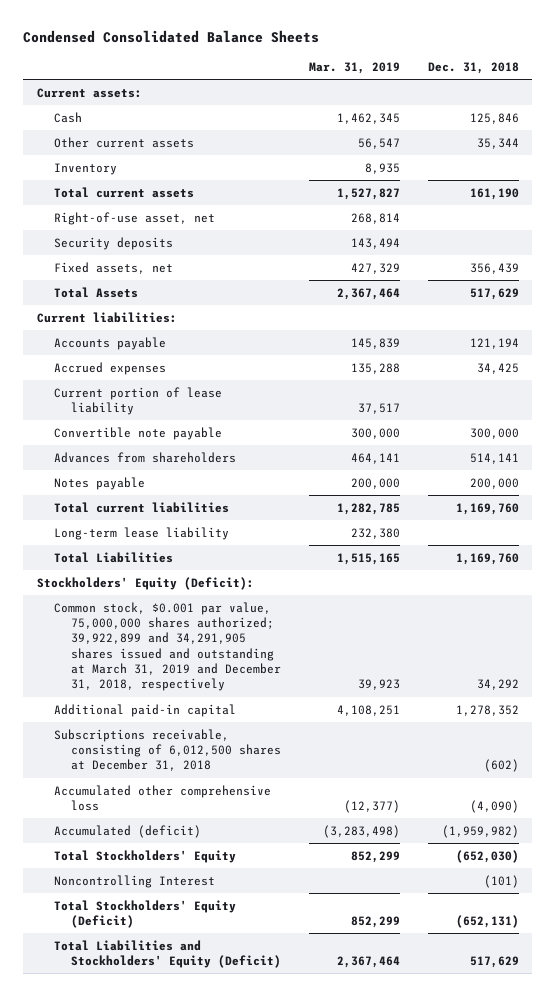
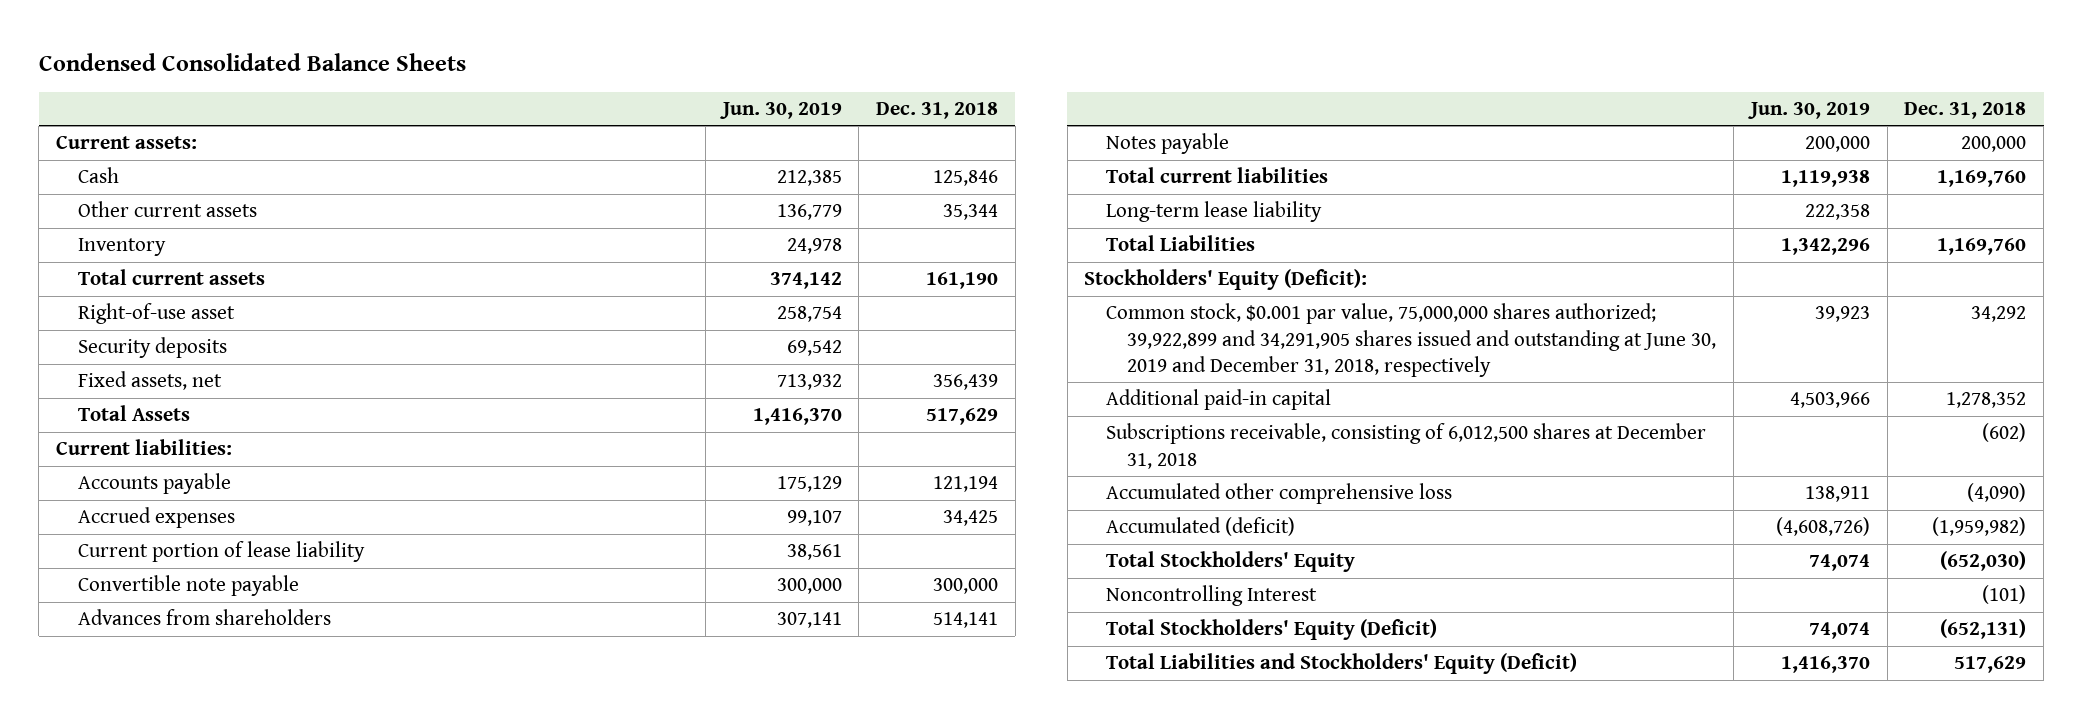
- | Mar. 31, 2019 | Dec. 31, 2018
+ | Jun. 30, 2019 | Dec. 31, 2018
- Right-of-use asset, net | 268,814 |
+ Right-of-use asset | 258,754 |
- Common stock, $0.001 par value, 75,000,000 shares authorized; 39,922,899 and 34,291,905 shares issued and outstanding at March 31, 2019 and December 31, 2018, respectively | 39,923 | 34,292
+ Common stock, $0.001 par value, 75,000,000 shares authorized; 39,922,899 and 34,291,905 shares issued and outstanding at June 30, 2019 and December 31, 2018, respectively | 39,923 | 34,292

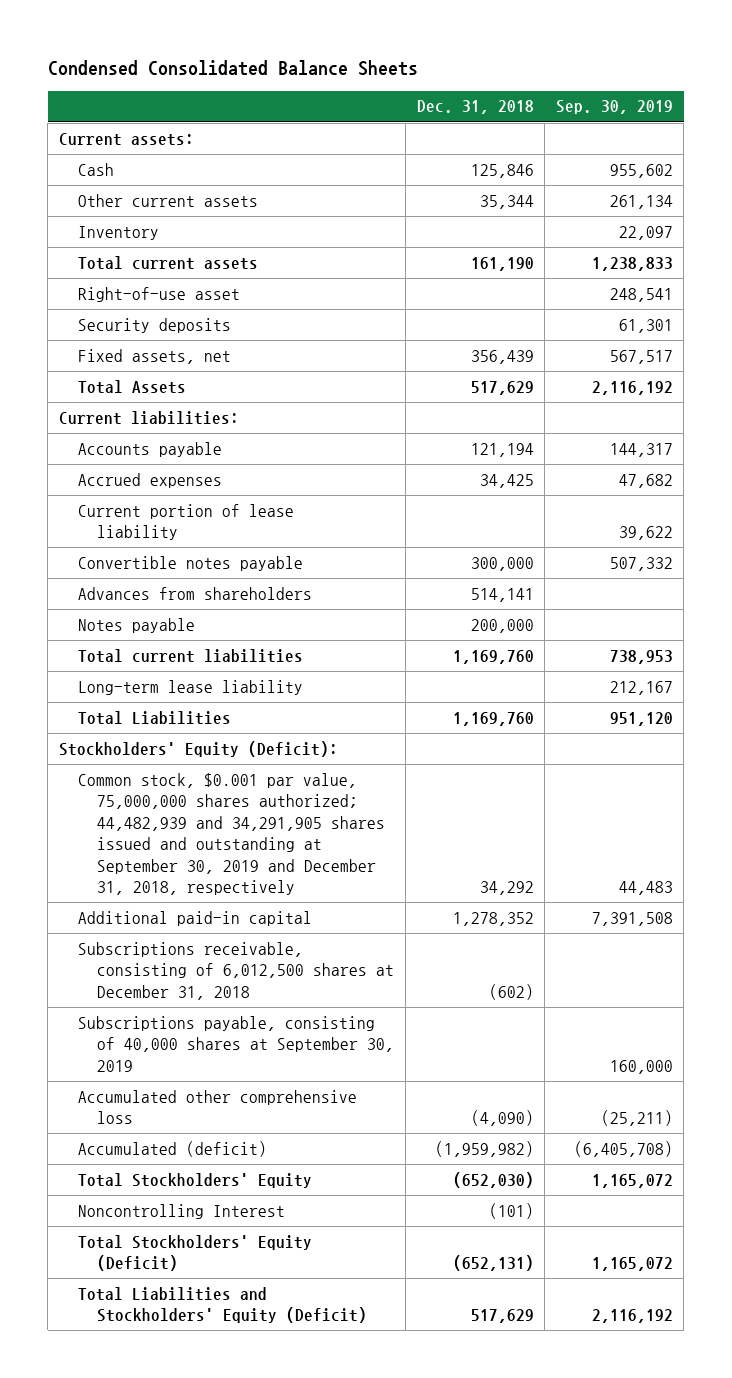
- | Jun. 30, 2019 | Dec. 31, 2018
+ | Dec. 31, 2018 | Sep. 30, 2019
- Convertible note payable | 300,000 | 300,000
+ Convertible notes payable | 300,000 | 507,332
- Common stock, $0.001 par value, 75,000,000 shares authorized; 39,922,899 and 34,291,905 shares issued and outstanding at June 30, 2019 and December 31, 2018, respectively | 39,923 | 34,292
+ Common stock, $0.001 par value, 75,000,000 shares authorized; 44,482,939 and 34,291,905 shares issued and outstanding at September 30, 2019 and December 31, 2018, respectively | 34,292 | 44,483
+ Subscriptions payable, consisting of 40,000 shares at September 30, 2019 | | 160,000

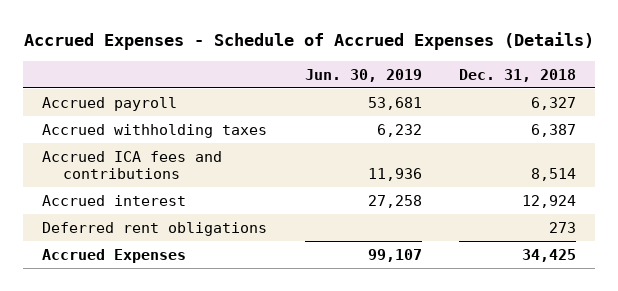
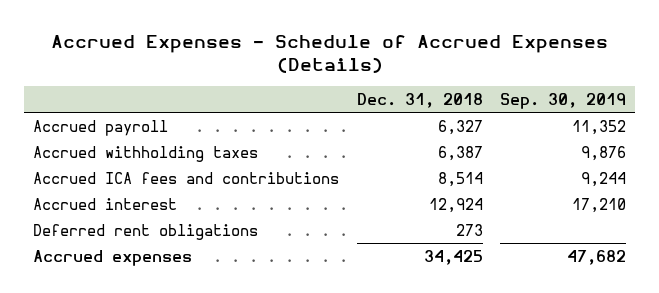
- | Jun. 30, 2019 | Dec. 31, 2018
+ | Dec. 31, 2018 | Sep. 30, 2019
- Accrued Expenses | 99,107 | 34,425
+ Accrued expenses | 34,425 | 47,682

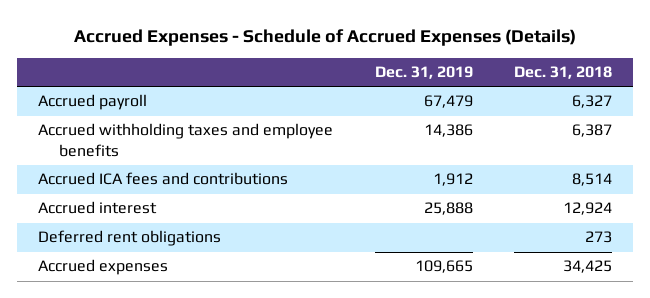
- | Dec. 31, 2018 | Sep. 30, 2019
+ | Dec. 31, 2019 | Dec. 31, 2018
- Accrued withholding taxes | 6,387 | 9,876
+ Accrued withholding taxes and employee benefits | 14,386 | 6,387

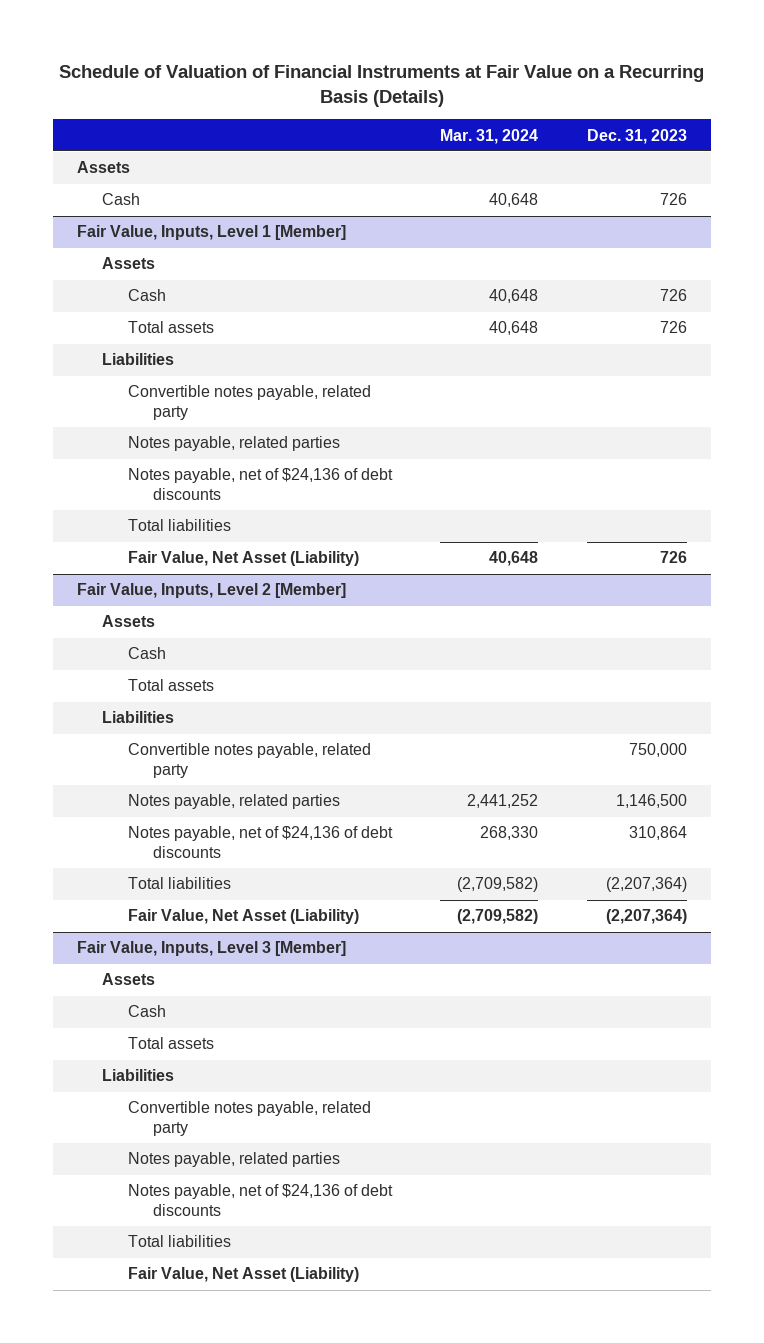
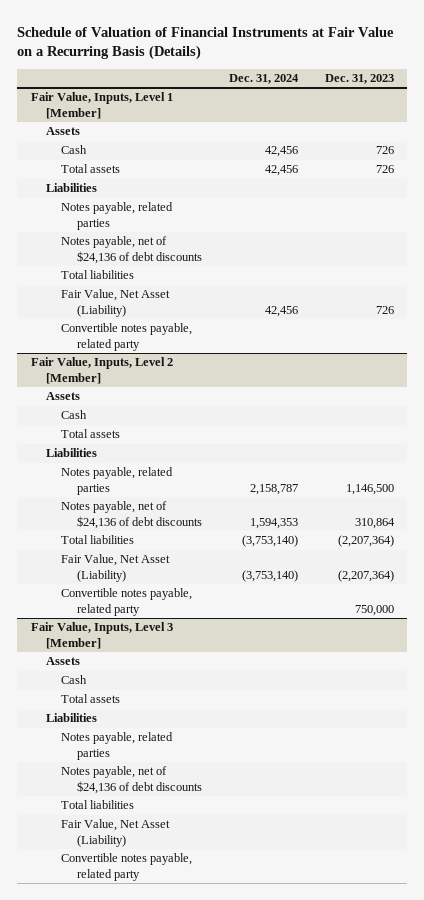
- | Mar. 31, 2024 | Dec. 31, 2023
+ | Dec. 31, 2024 | Dec. 31, 2023
- Assets
- Cash | 40,648 | 726
@ Fair Value, Inputs, Level 1 [Member]
moved down: Convertible notes payable, related party
@ Fair Value, Inputs, Level 2 [Member]
moved down: Convertible notes payable, related party | | 750,000
@ Fair Value, Inputs, Level 3 [Member]
moved down: Convertible notes payable, related party

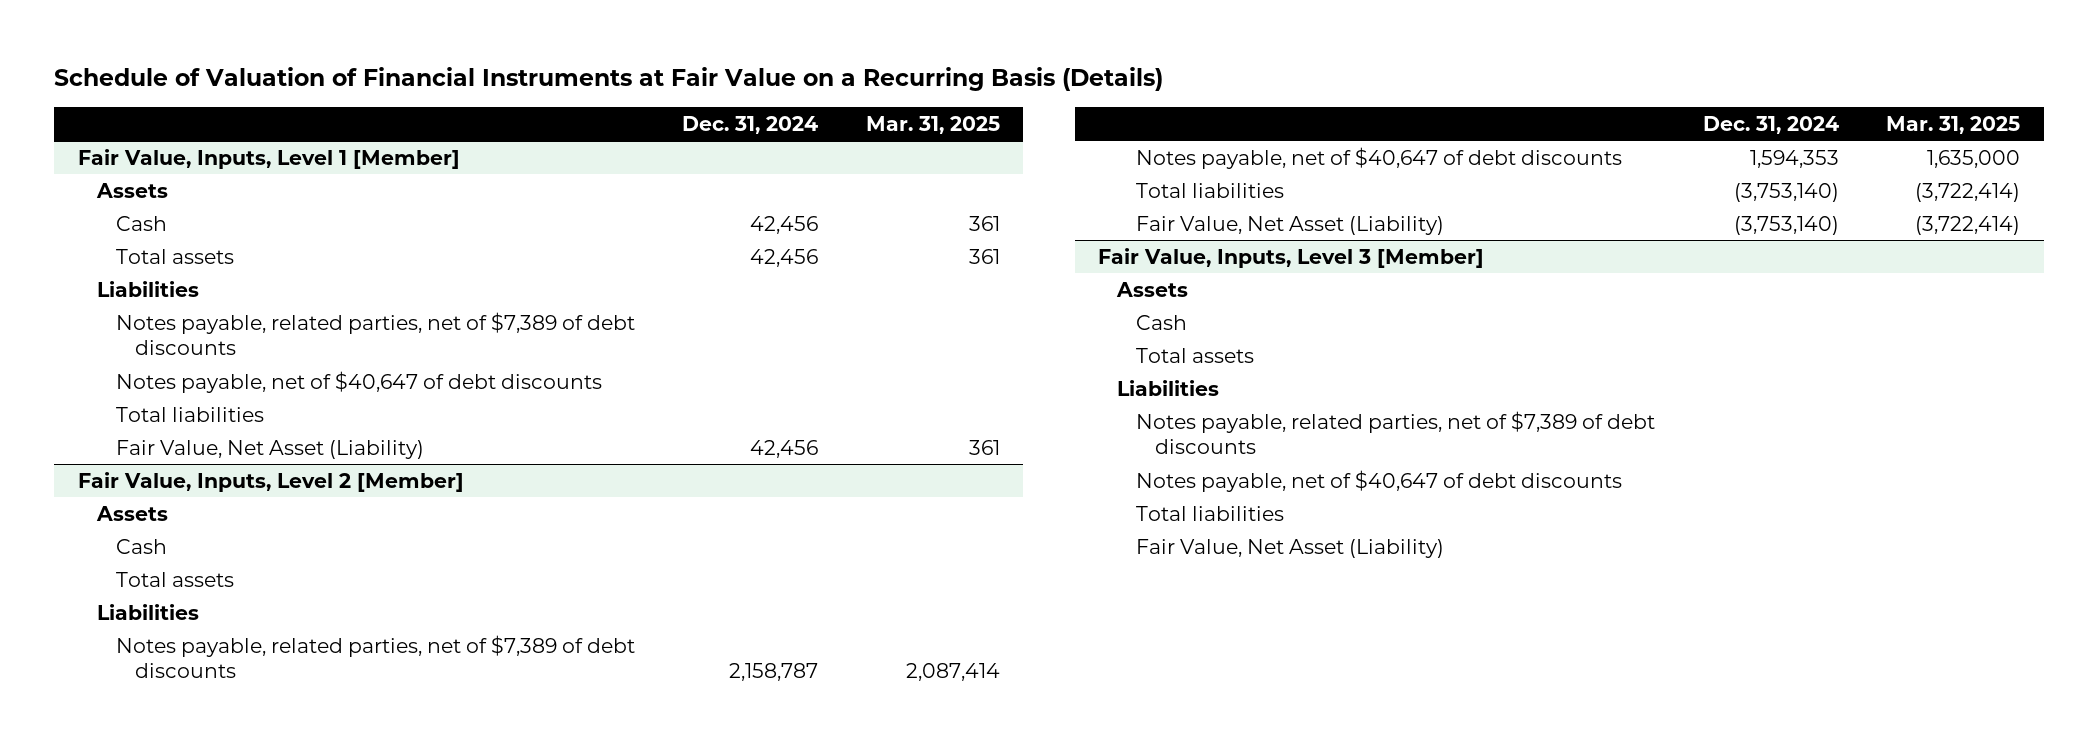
- | Dec. 31, 2024 | Dec. 31, 2023
+ | Dec. 31, 2024 | Mar. 31, 2025
@ Fair Value, Inputs, Level 1 [Member]
- Notes payable, related parties
- Notes payable, net of $24,136 of debt discounts
+ Notes payable, related parties, net of $7,389 of debt discounts
+ Notes payable, net of $40,647 of debt discounts
- Convertible notes payable, related party
@ Fair Value, Inputs, Level 2 [Member]
- Notes payable, related parties | 2,158,787 | 1,146,500
- Notes payable, net of $24,136 of debt discounts | 1,594,353 | 310,864
+ Notes payable, related parties, net of $7,389 of debt discounts | 2,158,787 | 2,087,414
+ Notes payable, net of $40,647 of debt discounts | 1,594,353 | 1,635,000
- Convertible notes payable, related party | | 750,000
@ Fair Value, Inputs, Level 3 [Member]
- Notes payable, related parties
- Notes payable, net of $24,136 of debt discounts
+ Notes payable, related parties, net of $7,389 of debt discounts
+ Notes payable, net of $40,647 of debt discounts
- Convertible notes payable, related party

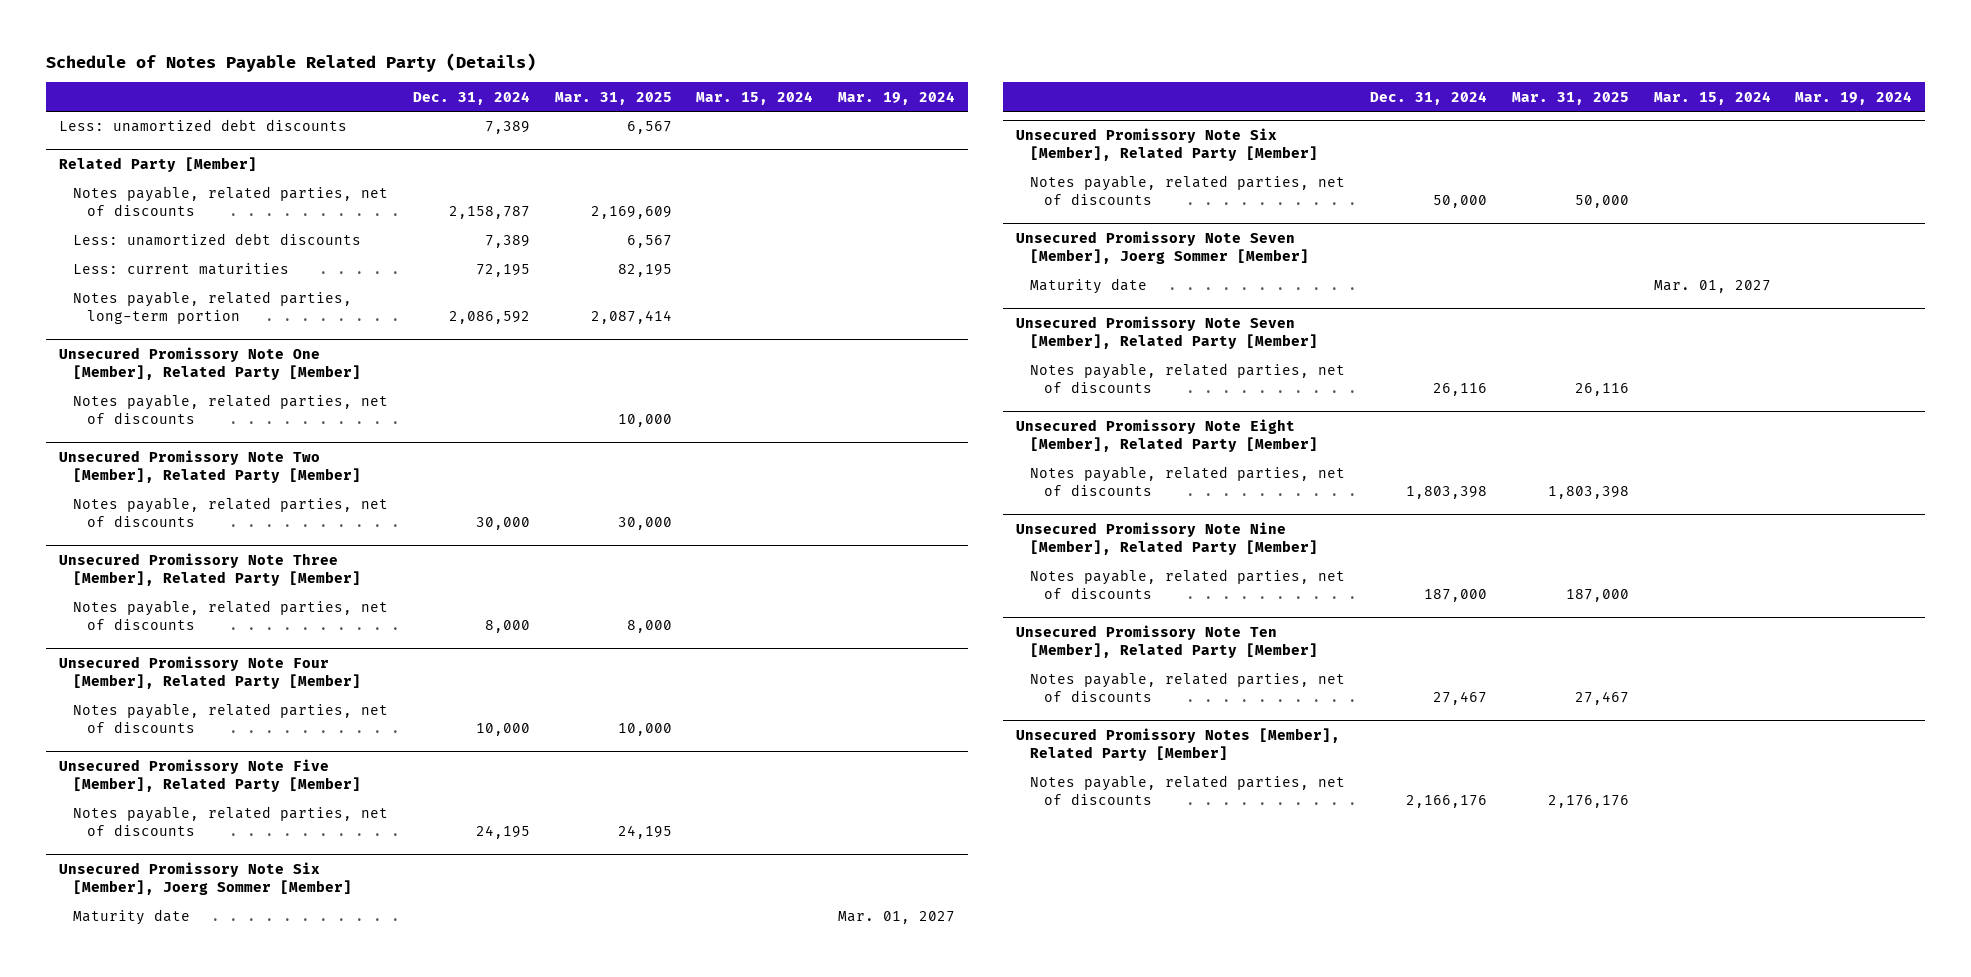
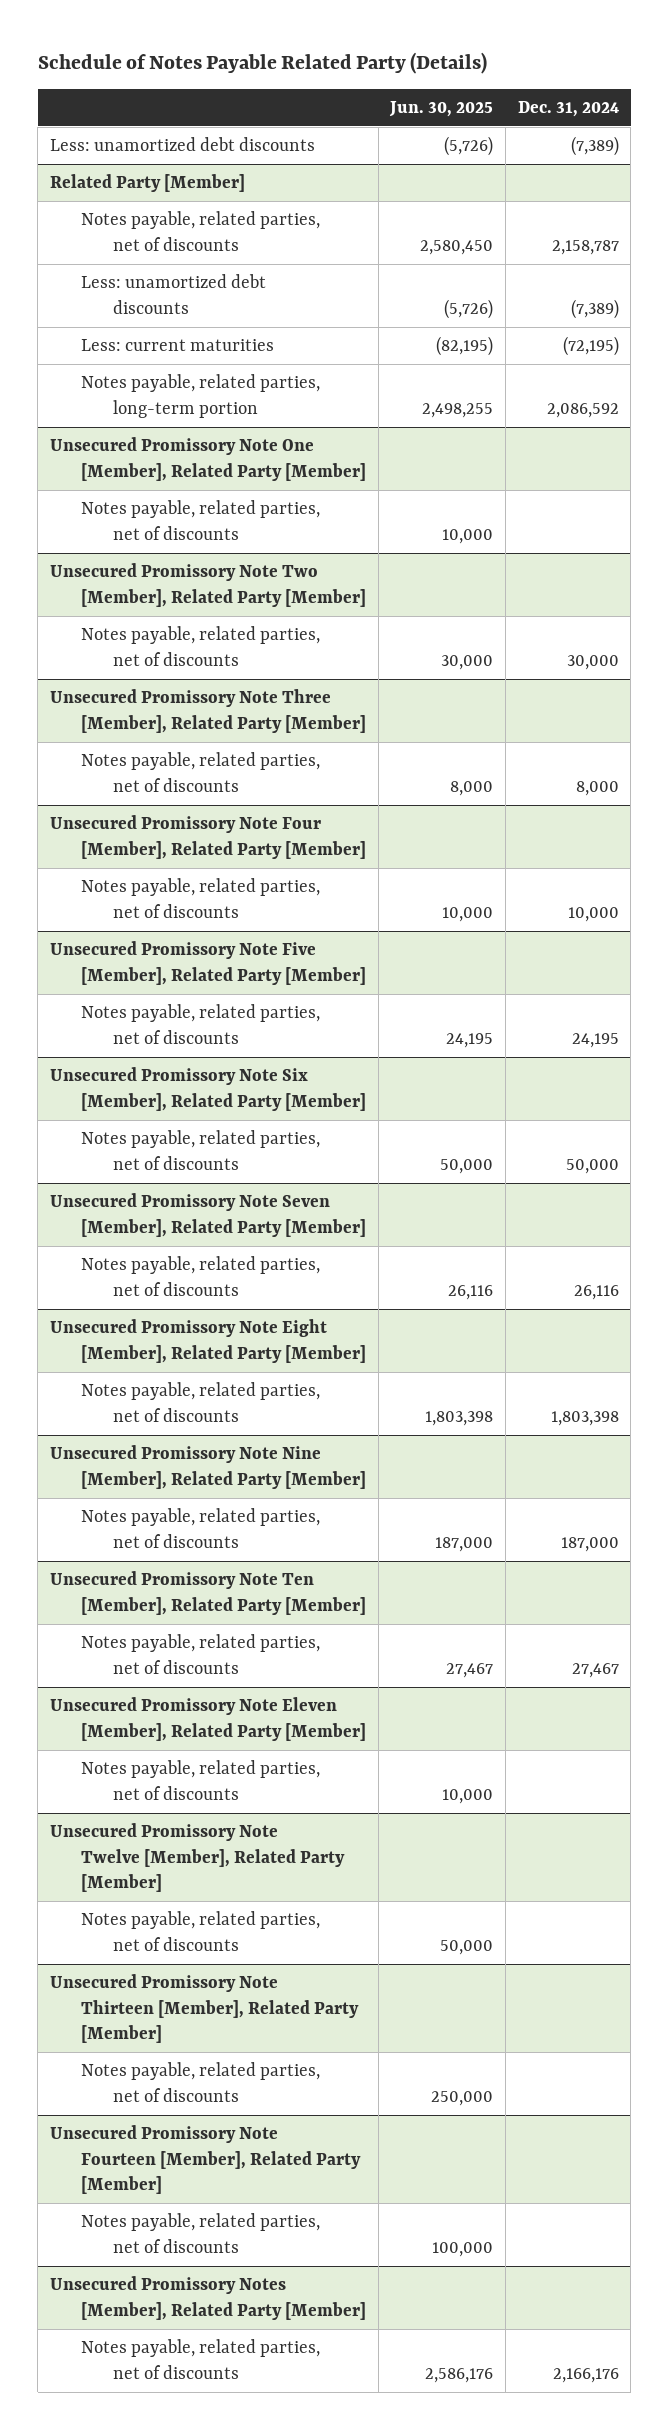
- | Dec. 31, 2024 | Mar. 31, 2025 | Mar. 15, 2024 | Mar. 19, 2024
+ | Jun. 30, 2025 | Dec. 31, 2024
- Less: unamortized debt discounts | 7,389 | 6,567 | |
+ Less: unamortized debt discounts | (5,726) | (7,389)
@ Related Party [Member]
- Less: unamortized debt discounts | 7,389 | 6,567 | |
- Less: current maturities | 72,195 | 82,195 | |
+ Less: unamortized debt discounts | (5,726) | (7,389)
+ Less: current maturities | (82,195) | (72,195)
- Unsecured Promissory Note Six [Member], Joerg Sommer [Member]
- Maturity date | | | | Mar. 01, 2027
- Unsecured Promissory Note Seven [Member], Joerg Sommer [Member]
- Maturity date | | | Mar. 01, 2027 |
+ Unsecured Promissory Note Eleven [Member], Related Party [Member]
+ Notes payable, related parties, net of discounts | 10,000 |
+ Unsecured Promissory Note Twelve [Member], Related Party [Member]
+ Notes payable, related parties, net of discounts | 50,000 |
+ Unsecured Promissory Note Thirteen [Member], Related Party [Member]
+ Notes payable, related parties, net of discounts | 250,000 |
+ Unsecured Promissory Note Fourteen [Member], Related Party [Member]
+ Notes payable, related parties, net of discounts | 100,000 |

